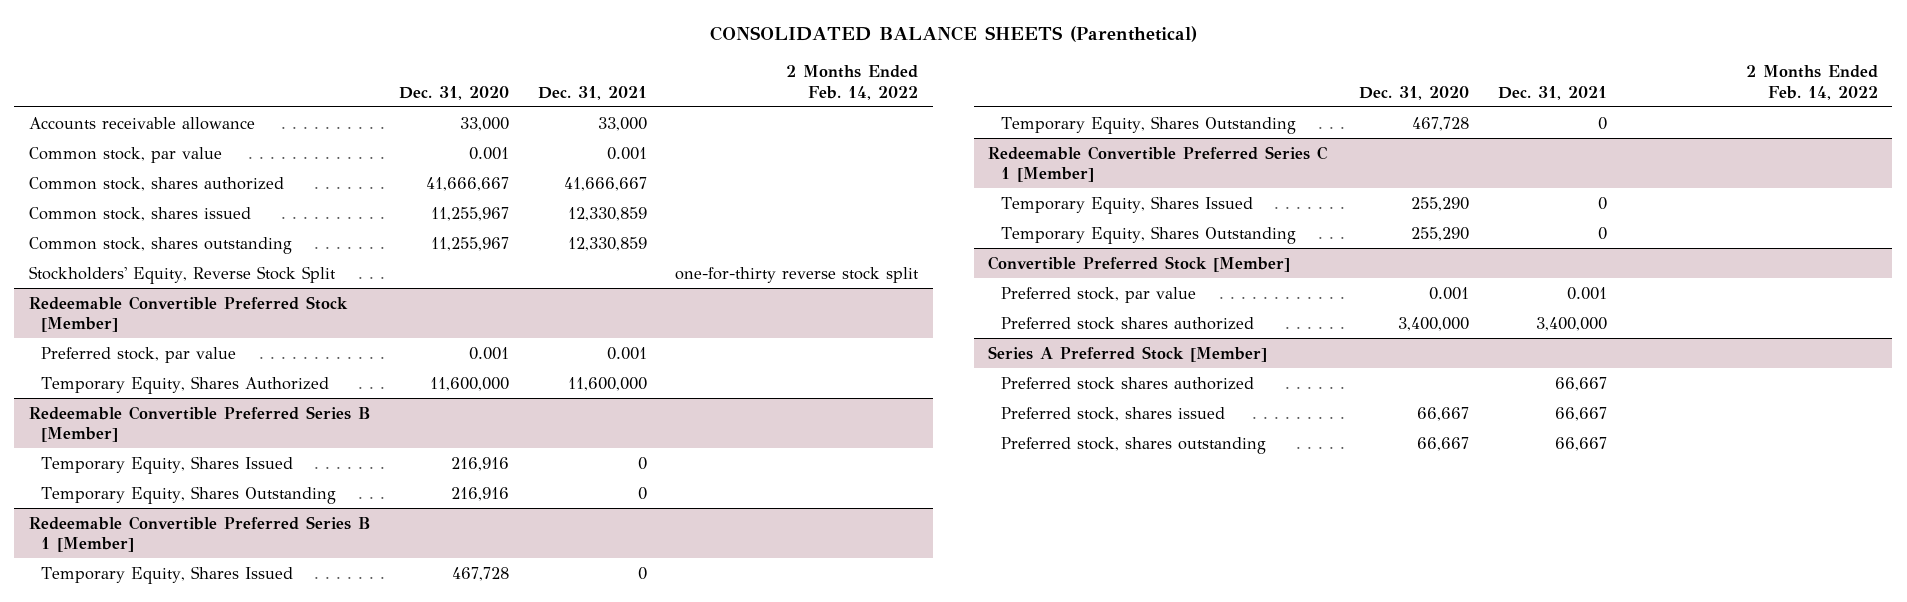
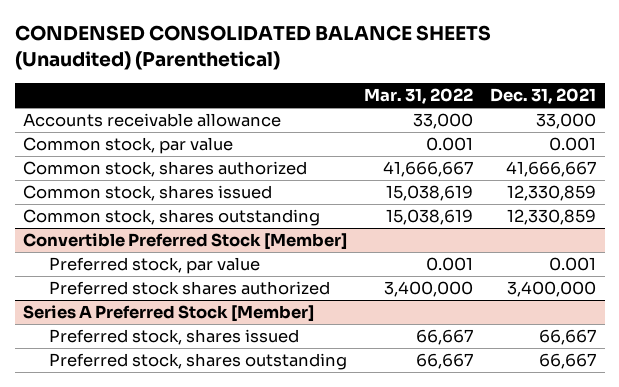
- CONSOLIDATED BALANCE SHEETS (Parenthetical)
+ CONDENSED CONSOLIDATED BALANCE SHEETS (Unaudited) (Parenthetical)
- | Dec. 31, 2020 | Dec. 31, 2021 | 2 Months Ended Feb. 14, 2022
+ | Mar. 31, 2022 | Dec. 31, 2021
- Stockholders' Equity, Reverse Stock Split | | | one-for-thirty reverse stock split
- Redeemable Convertible Preferred Stock [Member]
- Preferred stock, par value | 0.001 | 0.001 |
- Temporary Equity, Shares Authorized | 11,600,000 | 11,600,000 |
- Redeemable Convertible Preferred Series B [Member]
- Temporary Equity, Shares Issued | 216,916 | 0 |
- Temporary Equity, Shares Outstanding | 216,916 | 0 |
- Redeemable Convertible Preferred Series B 1 [Member]
- Temporary Equity, Shares Issued | 467,728 | 0 |
- Temporary Equity, Shares Outstanding | 467,728 | 0 |
- Redeemable Convertible Preferred Series C 1 [Member]
- Temporary Equity, Shares Issued | 255,290 | 0 |
- Temporary Equity, Shares Outstanding | 255,290 | 0 |
@ Series A Preferred Stock [Member]
- Preferred stock shares authorized | | 66,667 |

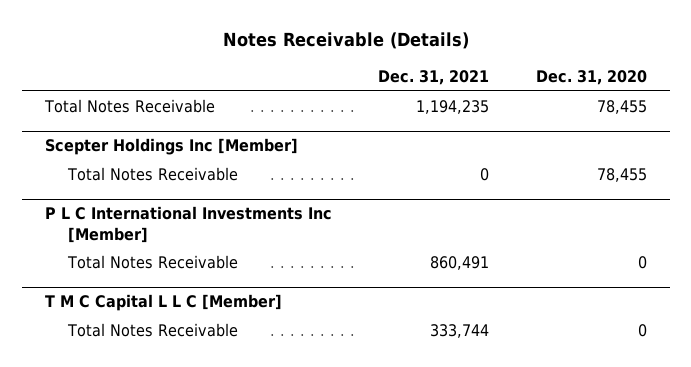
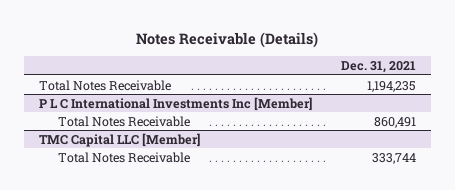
- | Dec. 31, 2021 | Dec. 31, 2020
+ | Dec. 31, 2021
- Scepter Holdings Inc [Member]
- Total Notes Receivable | 0 | 78,455
- T M C Capital L L C [Member]
+ TMC Capital LLC [Member]

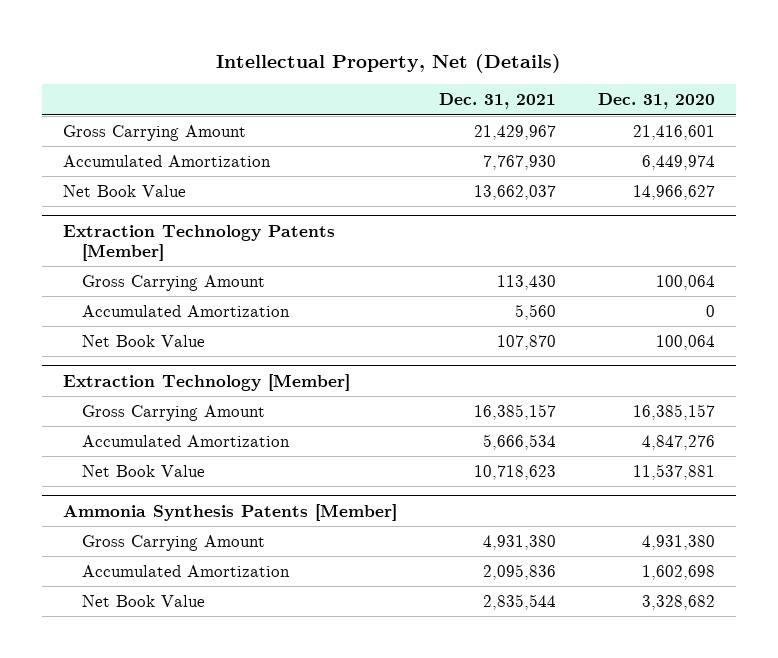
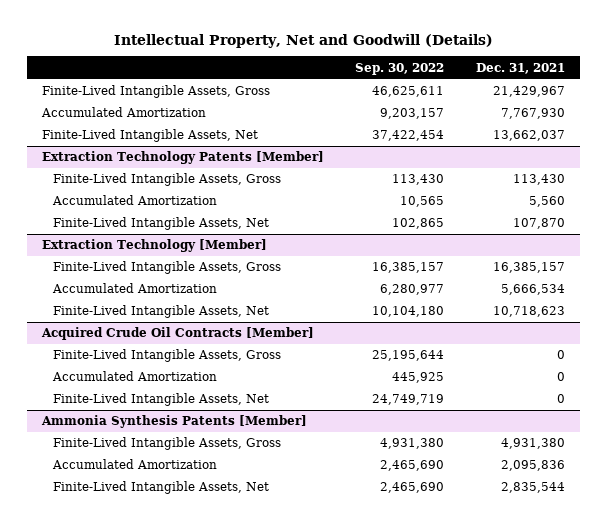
- Intellectual Property, Net (Details)
+ Intellectual Property, Net and Goodwill (Details)
- | Dec. 31, 2021 | Dec. 31, 2020
+ | Sep. 30, 2022 | Dec. 31, 2021
- Gross Carrying Amount | 21,429,967 | 21,416,601
+ Finite-Lived Intangible Assets, Gross | 46,625,611 | 21,429,967
- Net Book Value | 13,662,037 | 14,966,627
+ Finite-Lived Intangible Assets, Net | 37,422,454 | 13,662,037
@ Extraction Technology Patents [Member]
- Gross Carrying Amount | 113,430 | 100,064
+ Finite-Lived Intangible Assets, Gross | 113,430 | 113,430
- Net Book Value | 107,870 | 100,064
+ Finite-Lived Intangible Assets, Net | 102,865 | 107,870
@ Extraction Technology [Member]
- Gross Carrying Amount | 16,385,157 | 16,385,157
+ Finite-Lived Intangible Assets, Gross | 16,385,157 | 16,385,157
- Net Book Value | 10,718,623 | 11,537,881
+ Finite-Lived Intangible Assets, Net | 10,104,180 | 10,718,623
+ Acquired Crude Oil Contracts [Member]
+ Finite-Lived Intangible Assets, Gross | 25,195,644 | 0
+ Accumulated Amortization | 445,925 | 0
+ Finite-Lived Intangible Assets, Net | 24,749,719 | 0
@ Ammonia Synthesis Patents [Member]
- Gross Carrying Amount | 4,931,380 | 4,931,380
+ Finite-Lived Intangible Assets, Gross | 4,931,380 | 4,931,380
- Net Book Value | 2,835,544 | 3,328,682
+ Finite-Lived Intangible Assets, Net | 2,465,690 | 2,835,544

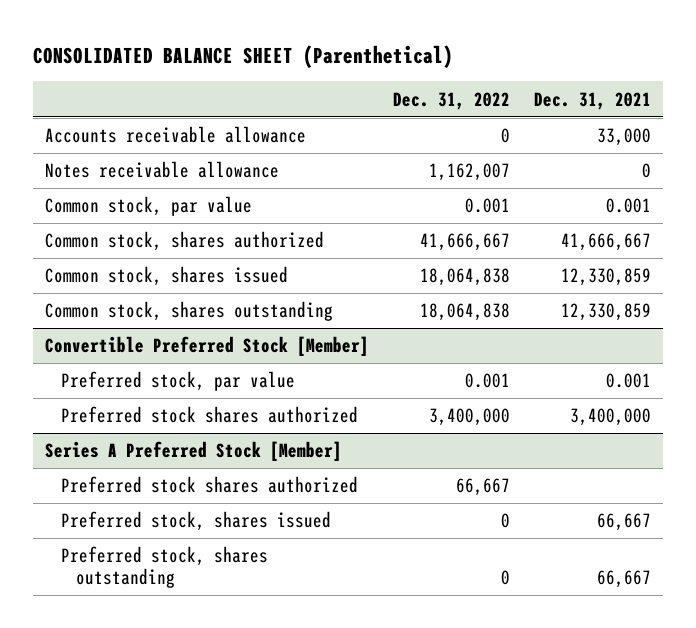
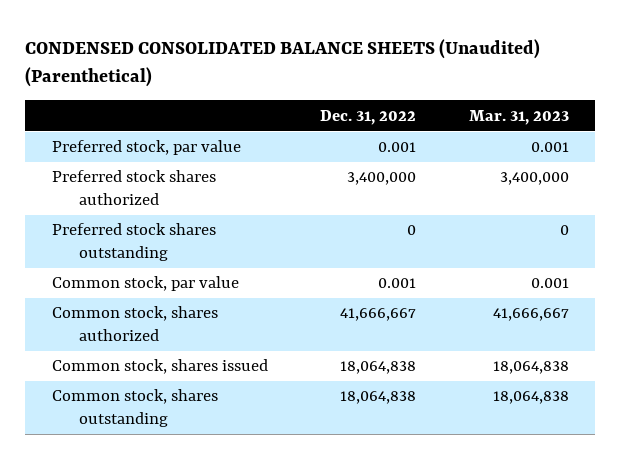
- CONSOLIDATED BALANCE SHEET (Parenthetical)
+ CONDENSED CONSOLIDATED BALANCE SHEETS (Unaudited) (Parenthetical)
- | Dec. 31, 2022 | Dec. 31, 2021
+ | Dec. 31, 2022 | Mar. 31, 2023
- Accounts receivable allowance | 0 | 33,000
- Notes receivable allowance | 1,162,007 | 0
+ Preferred stock, par value | 0.001 | 0.001
+ Preferred stock shares authorized | 3,400,000 | 3,400,000
+ Preferred stock shares outstanding | 0 | 0
- Convertible Preferred Stock [Member]
- Preferred stock, par value | 0.001 | 0.001
- Preferred stock shares authorized | 3,400,000 | 3,400,000
- Series A Preferred Stock [Member]
- Preferred stock shares authorized | 66,667 |
- Preferred stock, shares issued | 0 | 66,667
- Preferred stock, shares outstanding | 0 | 66,667

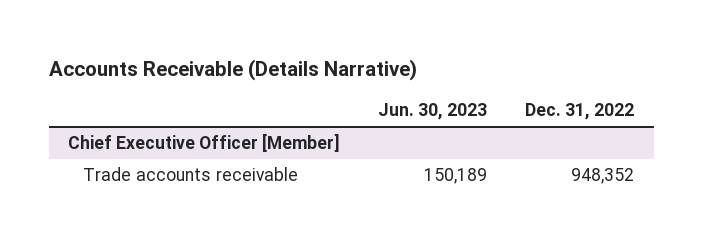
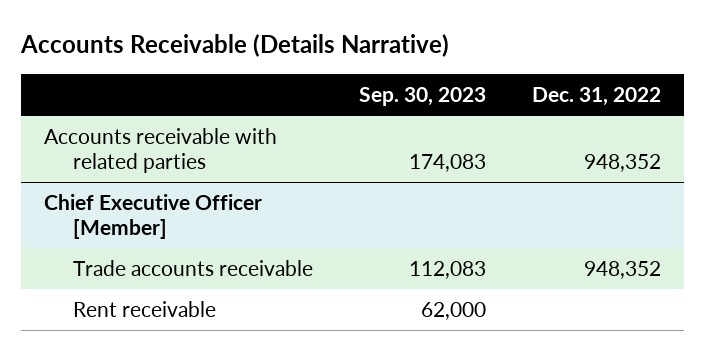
- | Jun. 30, 2023 | Dec. 31, 2022
+ | Sep. 30, 2023 | Dec. 31, 2022
+ Accounts receivable with related parties | 174,083 | 948,352
@ Chief Executive Officer [Member]
+ Rent receivable | 62,000 |

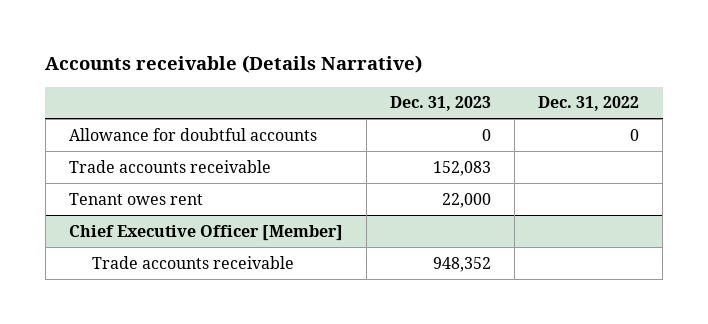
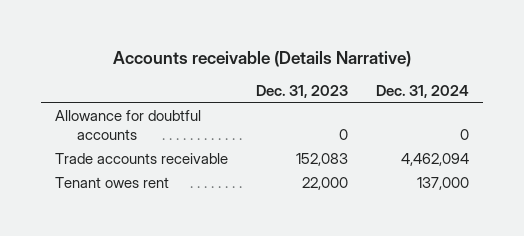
- | Dec. 31, 2023 | Dec. 31, 2022
+ | Dec. 31, 2023 | Dec. 31, 2024
- Chief Executive Officer [Member]
- Trade accounts receivable | 948,352 |

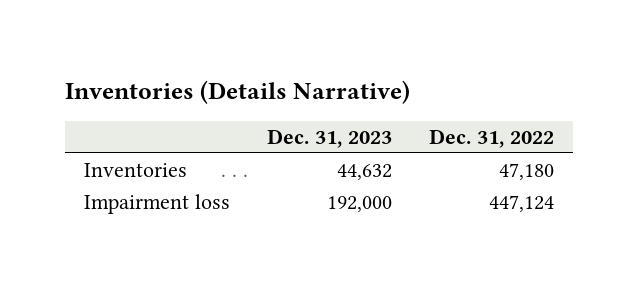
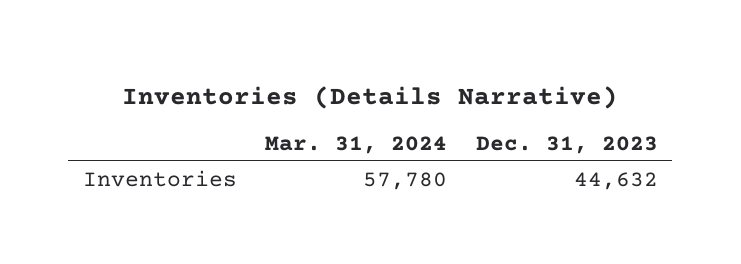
- | Dec. 31, 2023 | Dec. 31, 2022
+ | Mar. 31, 2024 | Dec. 31, 2023
- Impairment loss | 192,000 | 447,124

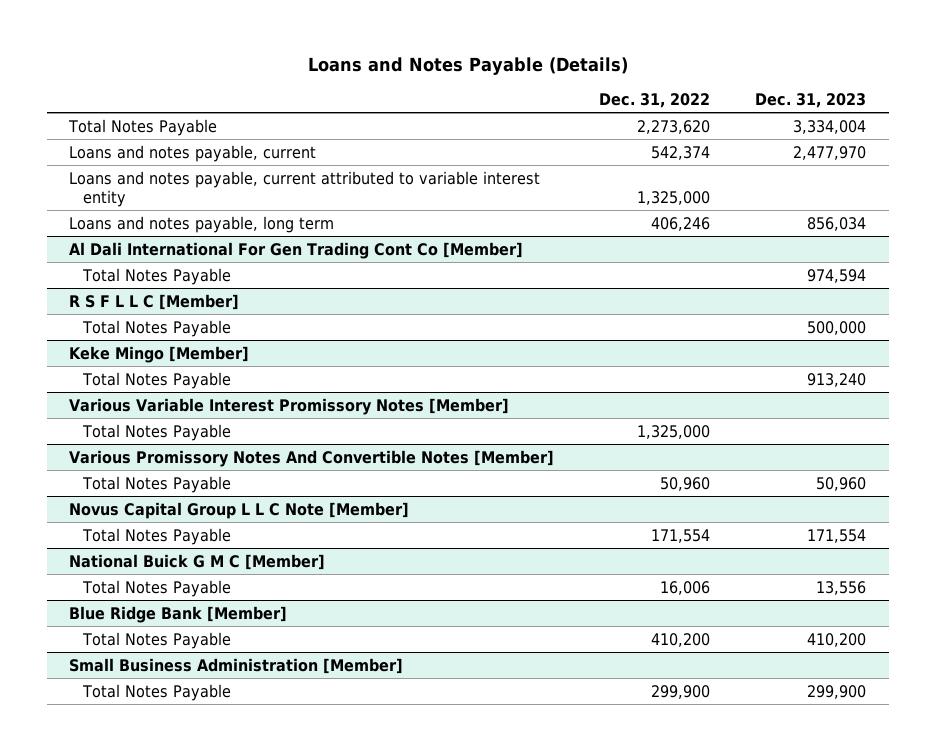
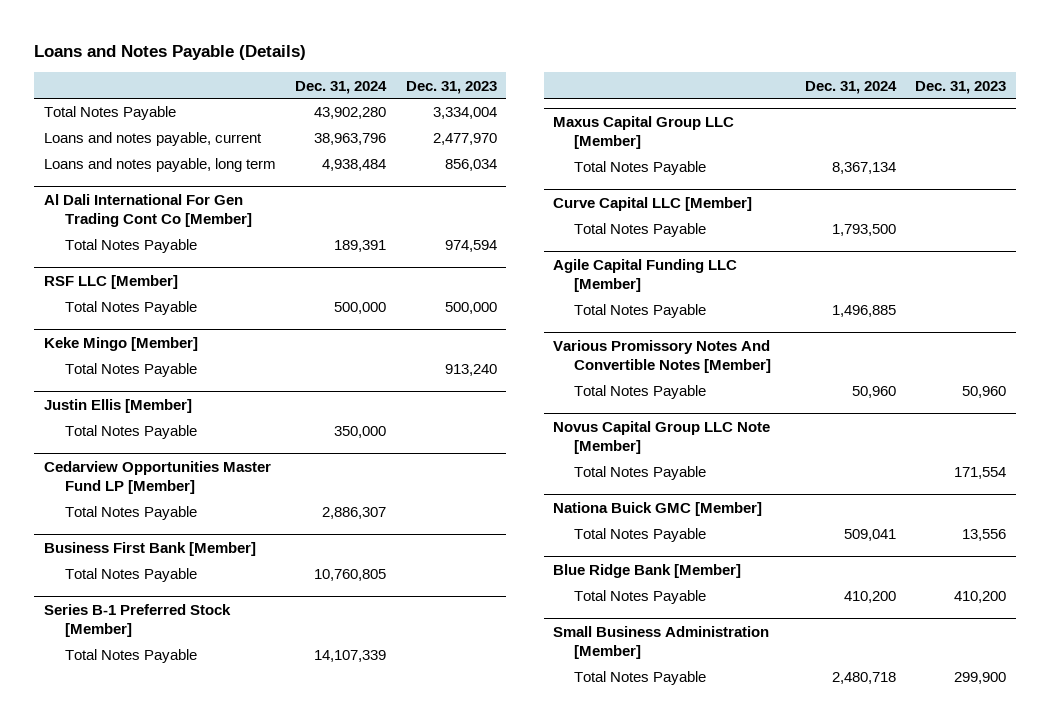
- | Dec. 31, 2022 | Dec. 31, 2023
+ | Dec. 31, 2024 | Dec. 31, 2023
- Loans and notes payable, current attributed to variable interest entity | 1,325,000 |
- R S F L L C [Member]
+ RSF LLC [Member]
- Various Variable Interest Promissory Notes [Member]
+ Justin Ellis [Member]
+ Cedarview Opportunities Master Fund LP [Member]
+ Total Notes Payable | 2,886,307 |
+ Business First Bank [Member]
+ Total Notes Payable | 10,760,805 |
+ Series B-1 Preferred Stock [Member]
+ Total Notes Payable | 14,107,339 |
+ Maxus Capital Group LLC [Member]
+ Total Notes Payable | 8,367,134 |
+ Curve Capital LLC [Member]
+ Total Notes Payable | 1,793,500 |
+ Agile Capital Funding LLC [Member]
+ Total Notes Payable | 1,496,885 |
- Novus Capital Group L L C Note [Member]
+ Novus Capital Group LLC Note [Member]
- National Buick G M C [Member]
+ Nationa Buick GMC [Member]

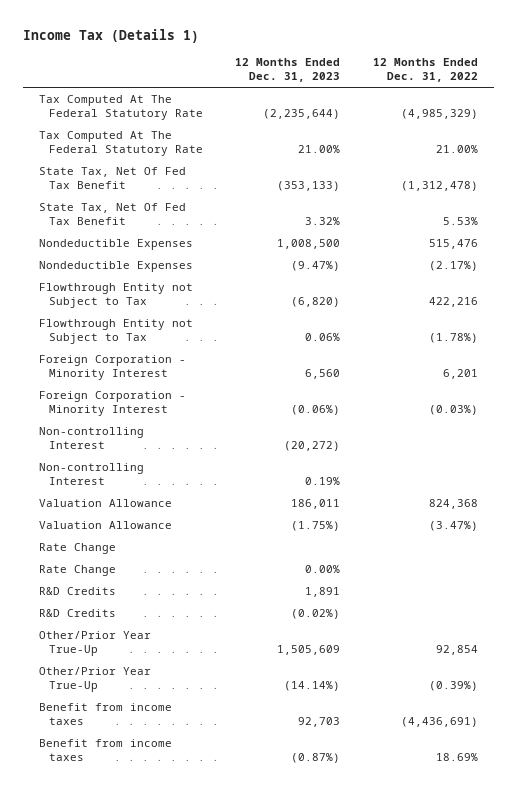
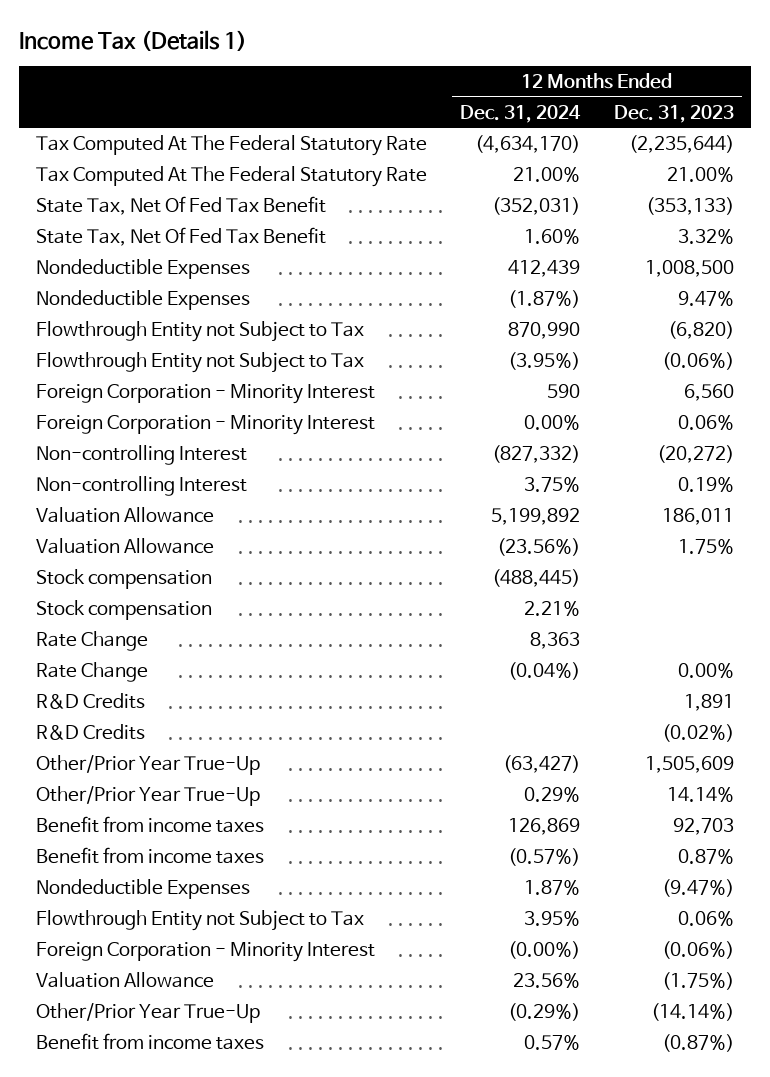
- | 12 Months Ended Dec. 31, 2023 | 12 Months Ended Dec. 31, 2022
+ | 12 Months Ended Dec. 31, 2024 | 12 Months Ended Dec. 31, 2023
+ Nondeductible Expenses | (1.87%) | 9.47%
+ Flowthrough Entity not Subject to Tax | (3.95%) | (0.06%)
+ Foreign Corporation - Minority Interest | 0.00% | 0.06%
+ Valuation Allowance | (23.56%) | 1.75%
+ Stock compensation | (488,445) |
+ Stock compensation | 2.21% |
+ Other/Prior Year True-Up | 0.29% | 14.14%
+ Benefit from income taxes | (0.57%) | 0.87%
moved down: Nondeductible Expenses | 1.87% | (9.47%)
moved down: Flowthrough Entity not Subject to Tax | 3.95% | 0.06%
moved down: Foreign Corporation - Minority Interest | (0.00%) | (0.06%)
moved down: Valuation Allowance | 23.56% | (1.75%)
moved down: Other/Prior Year True-Up | (0.29%) | (14.14%)

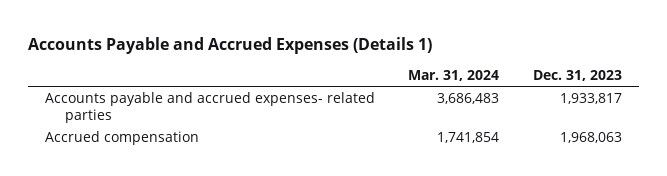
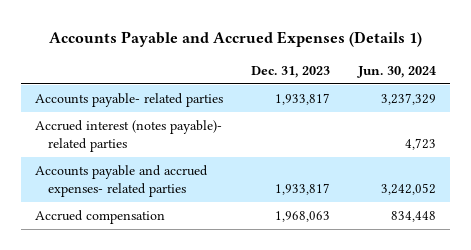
- | Mar. 31, 2024 | Dec. 31, 2023
+ | Dec. 31, 2023 | Jun. 30, 2024
+ Accounts payable- related parties | 1,933,817 | 3,237,329
+ Accrued interest (notes payable)- related parties | | 4,723

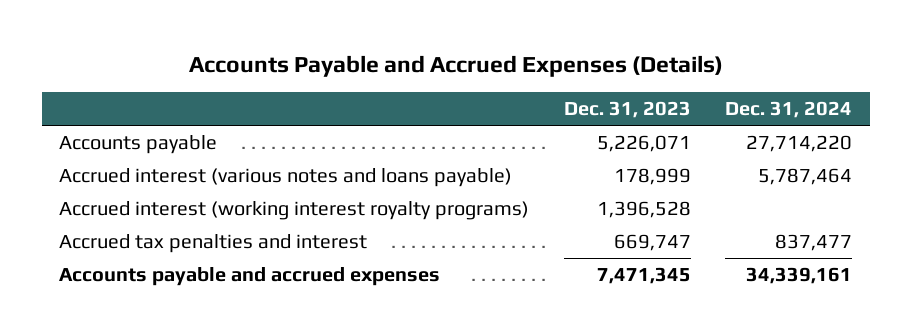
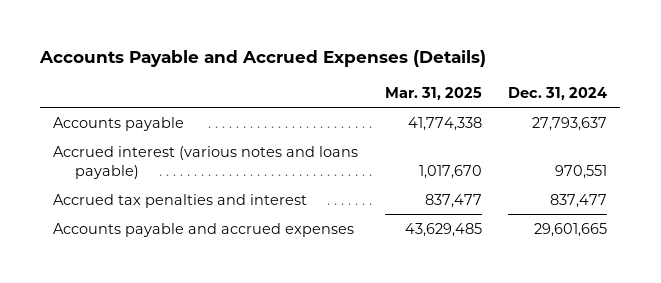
- | Dec. 31, 2023 | Dec. 31, 2024
+ | Mar. 31, 2025 | Dec. 31, 2024
- Accounts payable | 5,226,071 | 27,714,220
- Accrued interest (various notes and loans payable) | 178,999 | 5,787,464
- Accrued interest (working interest royalty programs) | 1,396,528 |
+ Accounts payable | 41,774,338 | 27,793,637
+ Accrued interest (various notes and loans payable) | 1,017,670 | 970,551
- Accounts payable and accrued expenses | 7,471,345 | 34,339,161
+ Accounts payable and accrued expenses | 43,629,485 | 29,601,665

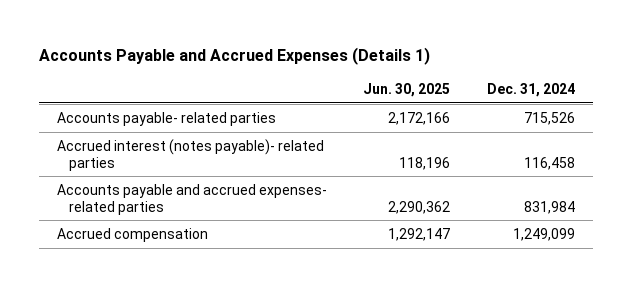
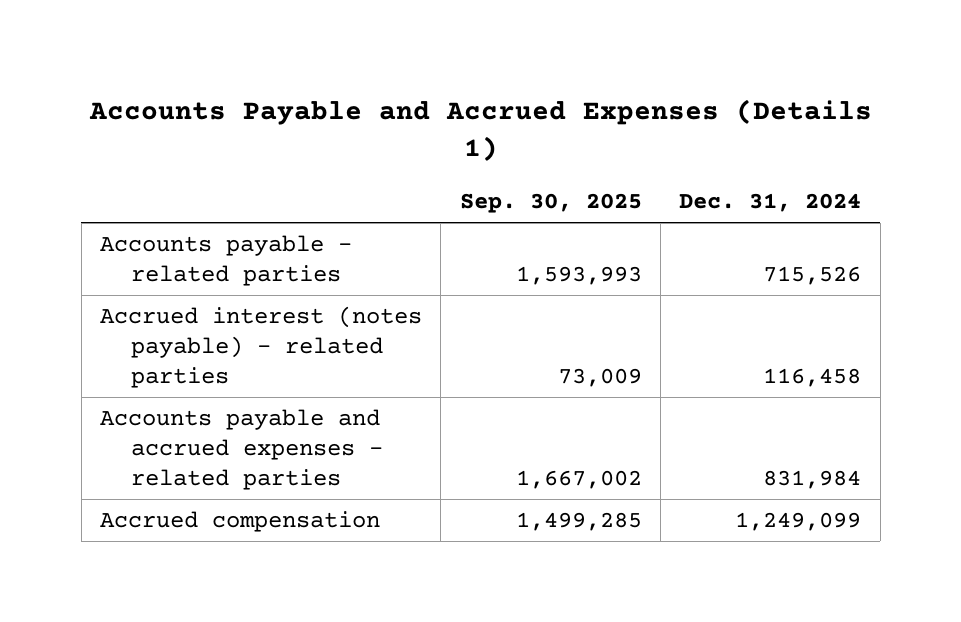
- | Jun. 30, 2025 | Dec. 31, 2024
+ | Sep. 30, 2025 | Dec. 31, 2024
- Accounts payable- related parties | 2,172,166 | 715,526
- Accrued interest (notes payable)- related parties | 118,196 | 116,458
- Accounts payable and accrued expenses- related parties | 2,290,362 | 831,984
+ Accounts payable - related parties | 1,593,993 | 715,526
+ Accrued interest (notes payable) - related parties | 73,009 | 116,458
+ Accounts payable and accrued expenses - related parties | 1,667,002 | 831,984

